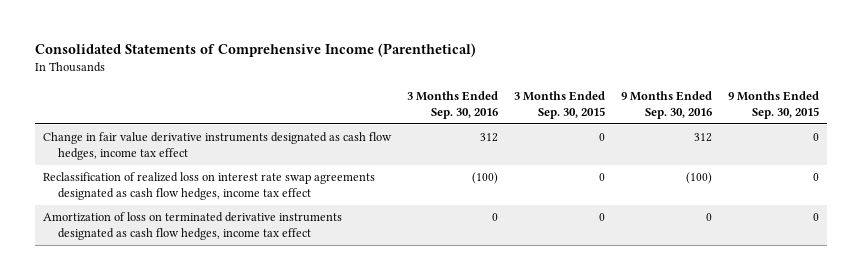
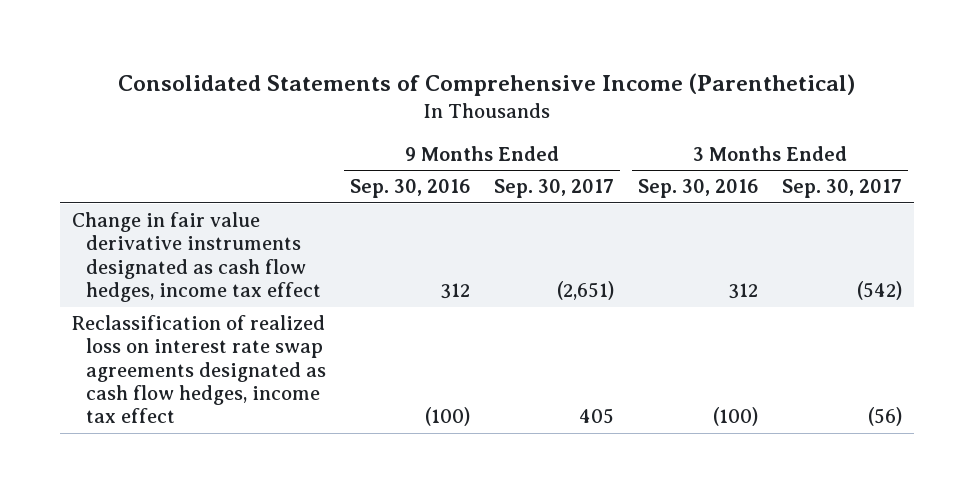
- | 3 Months Ended Sep. 30, 2016 | 3 Months Ended Sep. 30, 2015 | 9 Months Ended Sep. 30, 2016 | 9 Months Ended Sep. 30, 2015
+ | 9 Months Ended Sep. 30, 2016 | 9 Months Ended Sep. 30, 2017 | 3 Months Ended Sep. 30, 2016 | 3 Months Ended Sep. 30, 2017
- Amortization of loss on terminated derivative instruments designated as cash flow hedges, income tax effect | 0 | 0 | 0 | 0

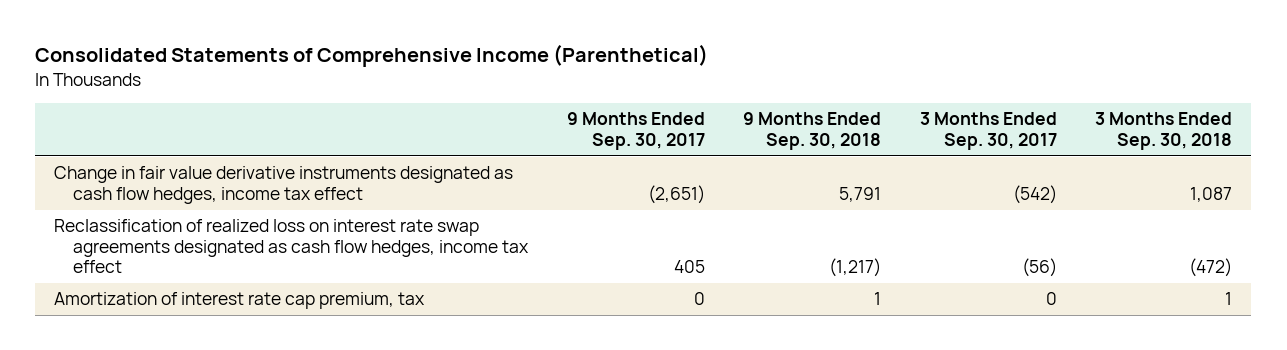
- | 9 Months Ended Sep. 30, 2016 | 9 Months Ended Sep. 30, 2017 | 3 Months Ended Sep. 30, 2016 | 3 Months Ended Sep. 30, 2017
+ | 9 Months Ended Sep. 30, 2017 | 9 Months Ended Sep. 30, 2018 | 3 Months Ended Sep. 30, 2017 | 3 Months Ended Sep. 30, 2018
+ Amortization of interest rate cap premium, tax | 0 | 1 | 0 | 1

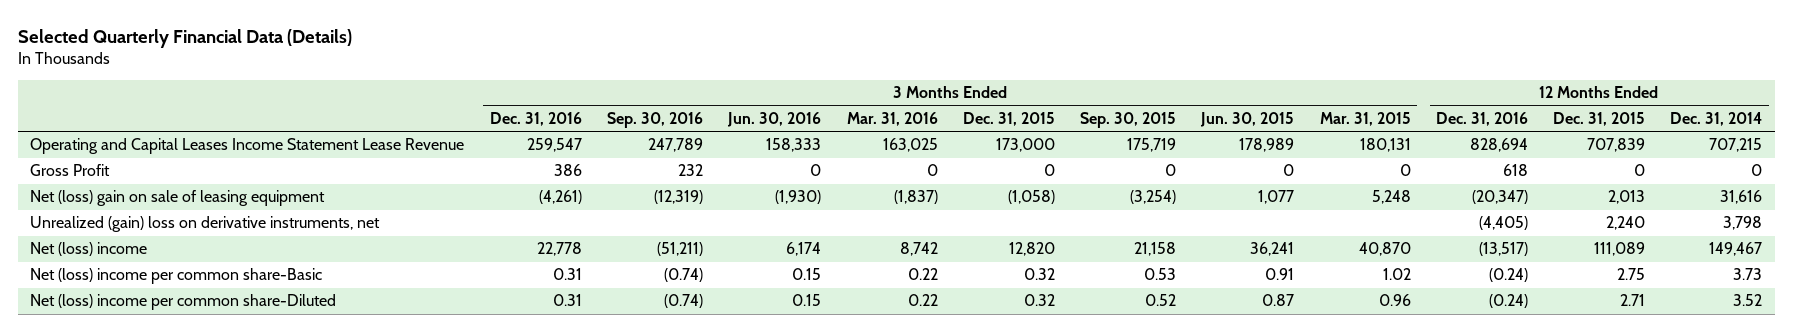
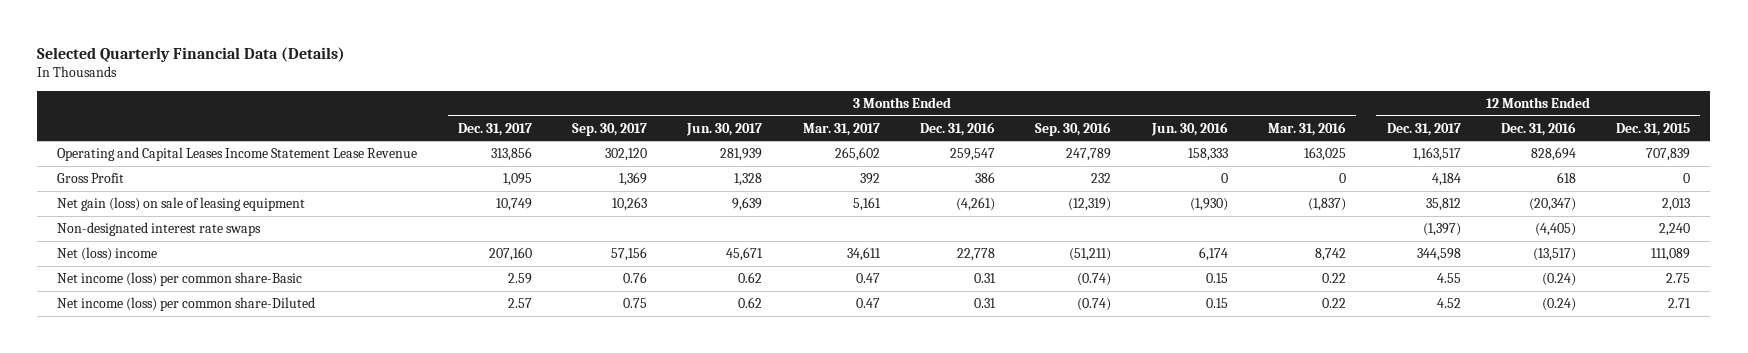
- | 3 Months Ended Dec. 31, 2016 | 3 Months Ended Sep. 30, 2016 | 3 Months Ended Jun. 30, 2016 | 3 Months Ended Mar. 31, 2016 | 3 Months Ended Dec. 31, 2015 | 3 Months Ended Sep. 30, 2015 | 3 Months Ended Jun. 30, 2015 | 3 Months Ended Mar. 31, 2015 | 12 Months Ended Dec. 31, 2016 | 12 Months Ended Dec. 31, 2015 | 12 Months Ended Dec. 31, 2014
+ | 3 Months Ended Dec. 31, 2017 | 3 Months Ended Sep. 30, 2017 | 3 Months Ended Jun. 30, 2017 | 3 Months Ended Mar. 31, 2017 | 3 Months Ended Dec. 31, 2016 | 3 Months Ended Sep. 30, 2016 | 3 Months Ended Jun. 30, 2016 | 3 Months Ended Mar. 31, 2016 | 12 Months Ended Dec. 31, 2017 | 12 Months Ended Dec. 31, 2016 | 12 Months Ended Dec. 31, 2015
- Net (loss) gain on sale of leasing equipment | (4,261) | (12,319) | (1,930) | (1,837) | (1,058) | (3,254) | 1,077 | 5,248 | (20,347) | 2,013 | 31,616
- Unrealized (gain) loss on derivative instruments, net | | | | | | | | | (4,405) | 2,240 | 3,798
+ Net gain (loss) on sale of leasing equipment | 10,749 | 10,263 | 9,639 | 5,161 | (4,261) | (12,319) | (1,930) | (1,837) | 35,812 | (20,347) | 2,013
+ Non-designated interest rate swaps | | | | | | | | | (1,397) | (4,405) | 2,240
- Net (loss) income per common share-Basic | 0.31 | (0.74) | 0.15 | 0.22 | 0.32 | 0.53 | 0.91 | 1.02 | (0.24) | 2.75 | 3.73
- Net (loss) income per common share-Diluted | 0.31 | (0.74) | 0.15 | 0.22 | 0.32 | 0.52 | 0.87 | 0.96 | (0.24) | 2.71 | 3.52
+ Net income (loss) per common share-Basic | 2.59 | 0.76 | 0.62 | 0.47 | 0.31 | (0.74) | 0.15 | 0.22 | 4.55 | (0.24) | 2.75
+ Net income (loss) per common share-Diluted | 2.57 | 0.75 | 0.62 | 0.47 | 0.31 | (0.74) | 0.15 | 0.22 | 4.52 | (0.24) | 2.71

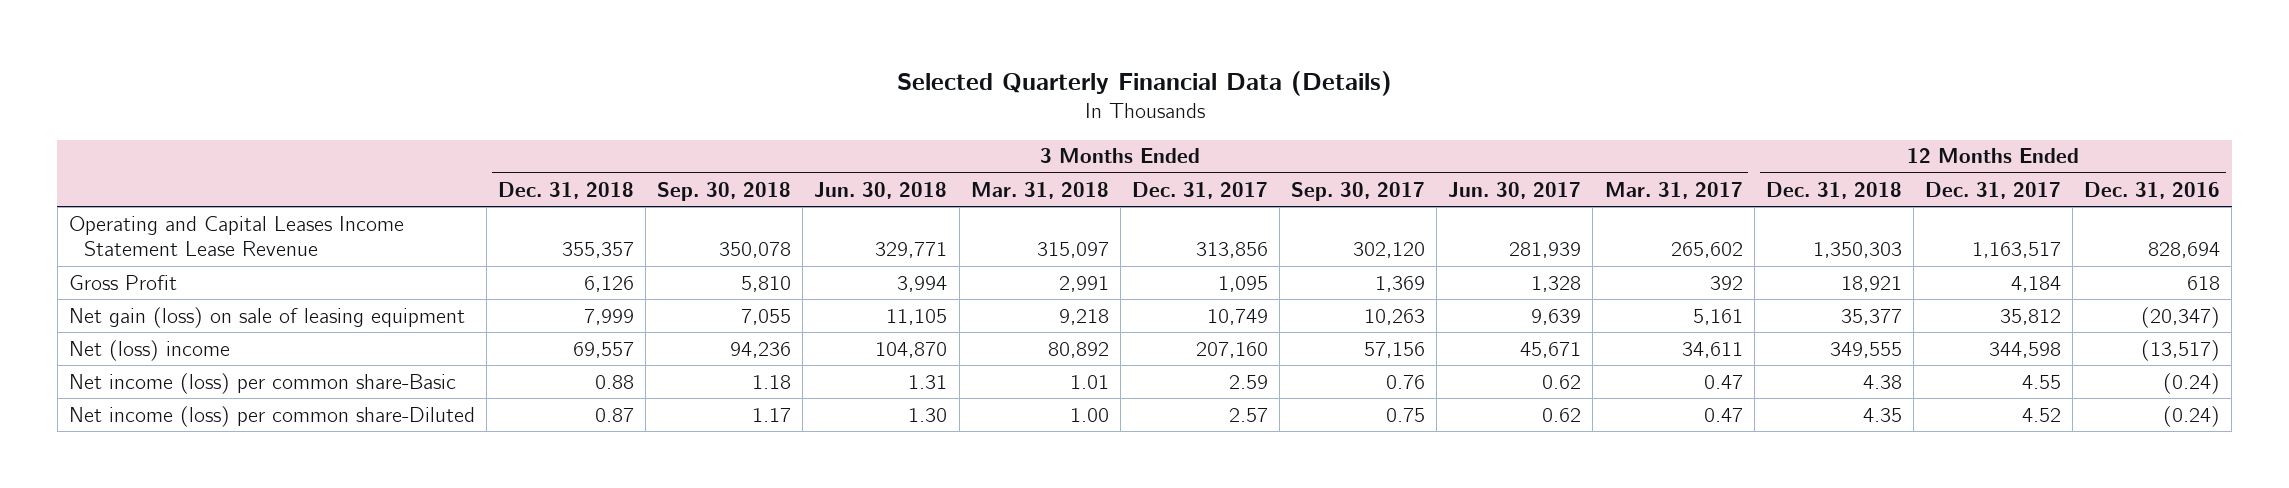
- | 3 Months Ended Dec. 31, 2017 | 3 Months Ended Sep. 30, 2017 | 3 Months Ended Jun. 30, 2017 | 3 Months Ended Mar. 31, 2017 | 3 Months Ended Dec. 31, 2016 | 3 Months Ended Sep. 30, 2016 | 3 Months Ended Jun. 30, 2016 | 3 Months Ended Mar. 31, 2016 | 12 Months Ended Dec. 31, 2017 | 12 Months Ended Dec. 31, 2016 | 12 Months Ended Dec. 31, 2015
+ | 3 Months Ended Dec. 31, 2018 | 3 Months Ended Sep. 30, 2018 | 3 Months Ended Jun. 30, 2018 | 3 Months Ended Mar. 31, 2018 | 3 Months Ended Dec. 31, 2017 | 3 Months Ended Sep. 30, 2017 | 3 Months Ended Jun. 30, 2017 | 3 Months Ended Mar. 31, 2017 | 12 Months Ended Dec. 31, 2018 | 12 Months Ended Dec. 31, 2017 | 12 Months Ended Dec. 31, 2016
- Non-designated interest rate swaps | | | | | | | | | (1,397) | (4,405) | 2,240

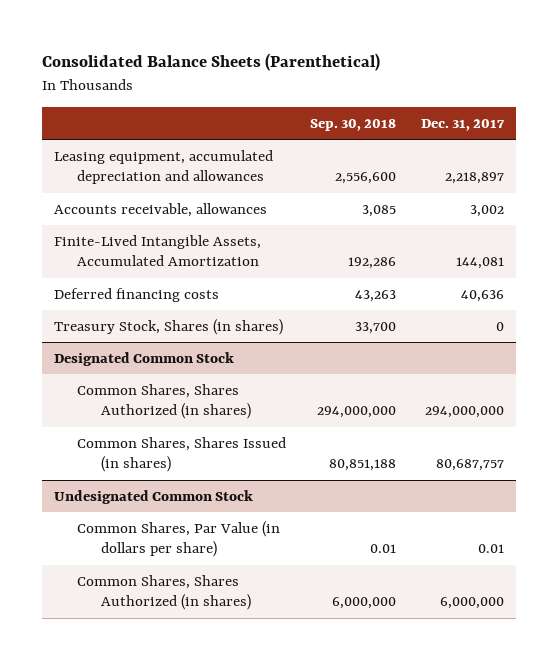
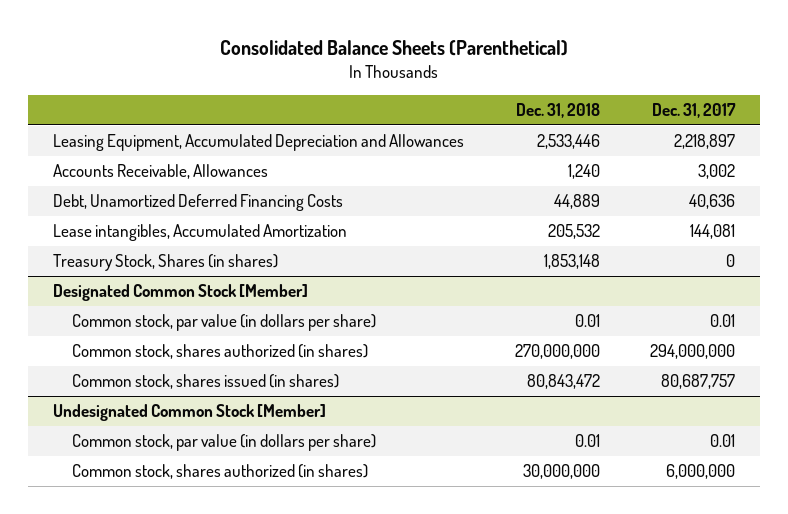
- | Sep. 30, 2018 | Dec. 31, 2017
+ | Dec. 31, 2018 | Dec. 31, 2017
- Leasing equipment, accumulated depreciation and allowances | 2,556,600 | 2,218,897
- Accounts receivable, allowances | 3,085 | 3,002
- Finite-Lived Intangible Assets, Accumulated Amortization | 192,286 | 144,081
- Deferred financing costs | 43,263 | 40,636
+ Leasing Equipment, Accumulated Depreciation and Allowances | 2,533,446 | 2,218,897
+ Accounts Receivable, Allowances | 1,240 | 3,002
+ Debt, Unamortized Deferred Financing Costs | 44,889 | 40,636
+ Lease intangibles, Accumulated Amortization | 205,532 | 144,081
- Designated Common Stock
- Common Shares, Shares Authorized (in shares) | 294,000,000 | 294,000,000
- Common Shares, Shares Issued (in shares) | 80,851,188 | 80,687,757
- Undesignated Common Stock
- Common Shares, Par Value (in dollars per share) | 0.01 | 0.01
- Common Shares, Shares Authorized (in shares) | 6,000,000 | 6,000,000
+ Designated Common Stock [Member]
+ Common stock, par value (in dollars per share) | 0.01 | 0.01
+ Common stock, shares authorized (in shares) | 270,000,000 | 294,000,000
+ Common stock, shares issued (in shares) | 80,843,472 | 80,687,757
+ Undesignated Common Stock [Member]
+ Common stock, par value (in dollars per share) | 0.01 | 0.01
+ Common stock, shares authorized (in shares) | 30,000,000 | 6,000,000

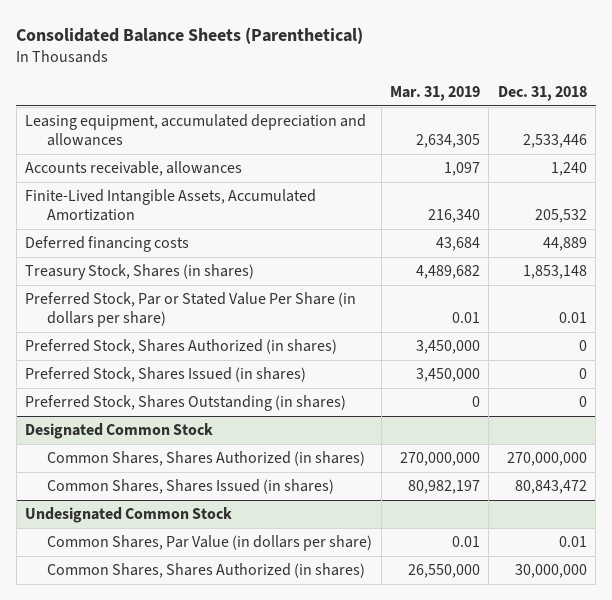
- | Dec. 31, 2018 | Dec. 31, 2017
+ | Mar. 31, 2019 | Dec. 31, 2018
- Leasing Equipment, Accumulated Depreciation and Allowances | 2,533,446 | 2,218,897
- Accounts Receivable, Allowances | 1,240 | 3,002
- Debt, Unamortized Deferred Financing Costs | 44,889 | 40,636
- Lease intangibles, Accumulated Amortization | 205,532 | 144,081
+ Leasing equipment, accumulated depreciation and allowances | 2,634,305 | 2,533,446
+ Accounts receivable, allowances | 1,097 | 1,240
+ Finite-Lived Intangible Assets, Accumulated Amortization | 216,340 | 205,532
+ Deferred financing costs | 43,684 | 44,889
- Designated Common Stock [Member]
- Common stock, par value (in dollars per share) | 0.01 | 0.01
- Common stock, shares authorized (in shares) | 270,000,000 | 294,000,000
- Common stock, shares issued (in shares) | 80,843,472 | 80,687,757
- Undesignated Common Stock [Member]
- Common stock, par value (in dollars per share) | 0.01 | 0.01
- Common stock, shares authorized (in shares) | 30,000,000 | 6,000,000
+ Preferred Stock, Par or Stated Value Per Share (in dollars per share) | 0.01 | 0.01
+ Preferred Stock, Shares Authorized (in shares) | 3,450,000 | 0
+ Preferred Stock, Shares Issued (in shares) | 3,450,000 | 0
+ Preferred Stock, Shares Outstanding (in shares) | 0 | 0
+ Designated Common Stock
+ Common Shares, Shares Authorized (in shares) | 270,000,000 | 270,000,000
+ Common Shares, Shares Issued (in shares) | 80,982,197 | 80,843,472
+ Undesignated Common Stock
+ Common Shares, Par Value (in dollars per share) | 0.01 | 0.01
+ Common Shares, Shares Authorized (in shares) | 26,550,000 | 30,000,000

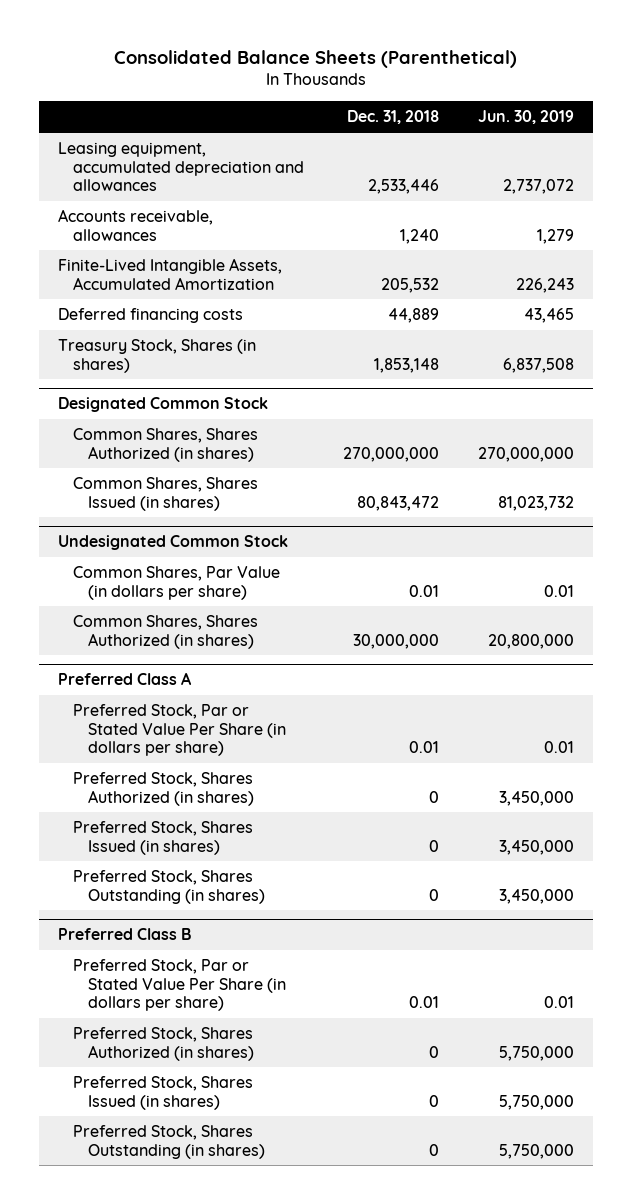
- | Mar. 31, 2019 | Dec. 31, 2018
+ | Dec. 31, 2018 | Jun. 30, 2019
- Preferred Stock, Par or Stated Value Per Share (in dollars per share) | 0.01 | 0.01
- Preferred Stock, Shares Authorized (in shares) | 3,450,000 | 0
- Preferred Stock, Shares Issued (in shares) | 3,450,000 | 0
- Preferred Stock, Shares Outstanding (in shares) | 0 | 0
+ Preferred Class A
+ Preferred Stock, Par or Stated Value Per Share (in dollars per share) | 0.01 | 0.01
+ Preferred Stock, Shares Authorized (in shares) | 0 | 3,450,000
+ Preferred Stock, Shares Issued (in shares) | 0 | 3,450,000
+ Preferred Stock, Shares Outstanding (in shares) | 0 | 3,450,000
+ Preferred Class B
+ Preferred Stock, Par or Stated Value Per Share (in dollars per share) | 0.01 | 0.01
+ Preferred Stock, Shares Authorized (in shares) | 0 | 5,750,000
+ Preferred Stock, Shares Issued (in shares) | 0 | 5,750,000
+ Preferred Stock, Shares Outstanding (in shares) | 0 | 5,750,000

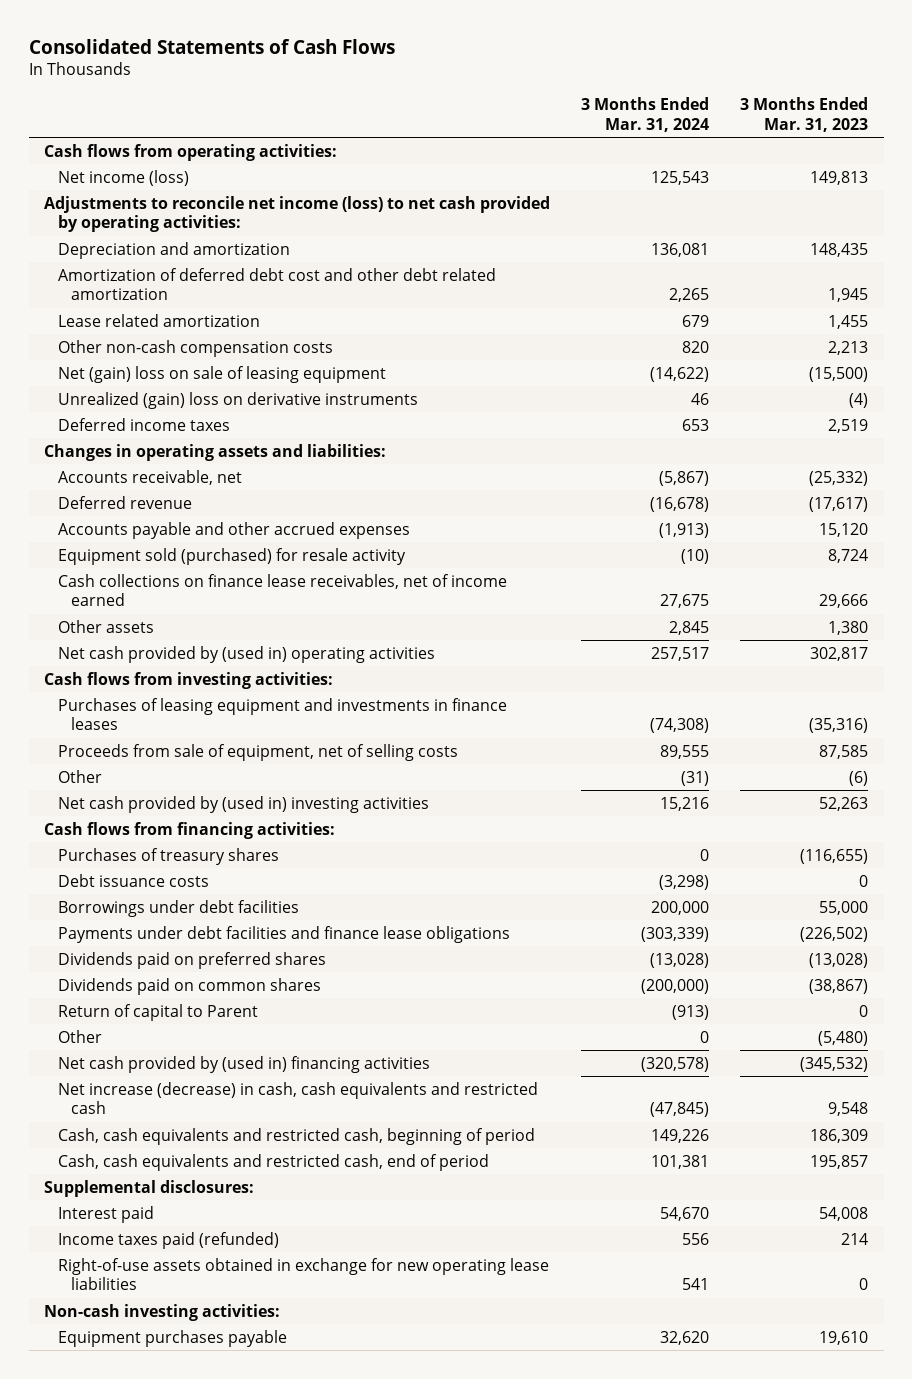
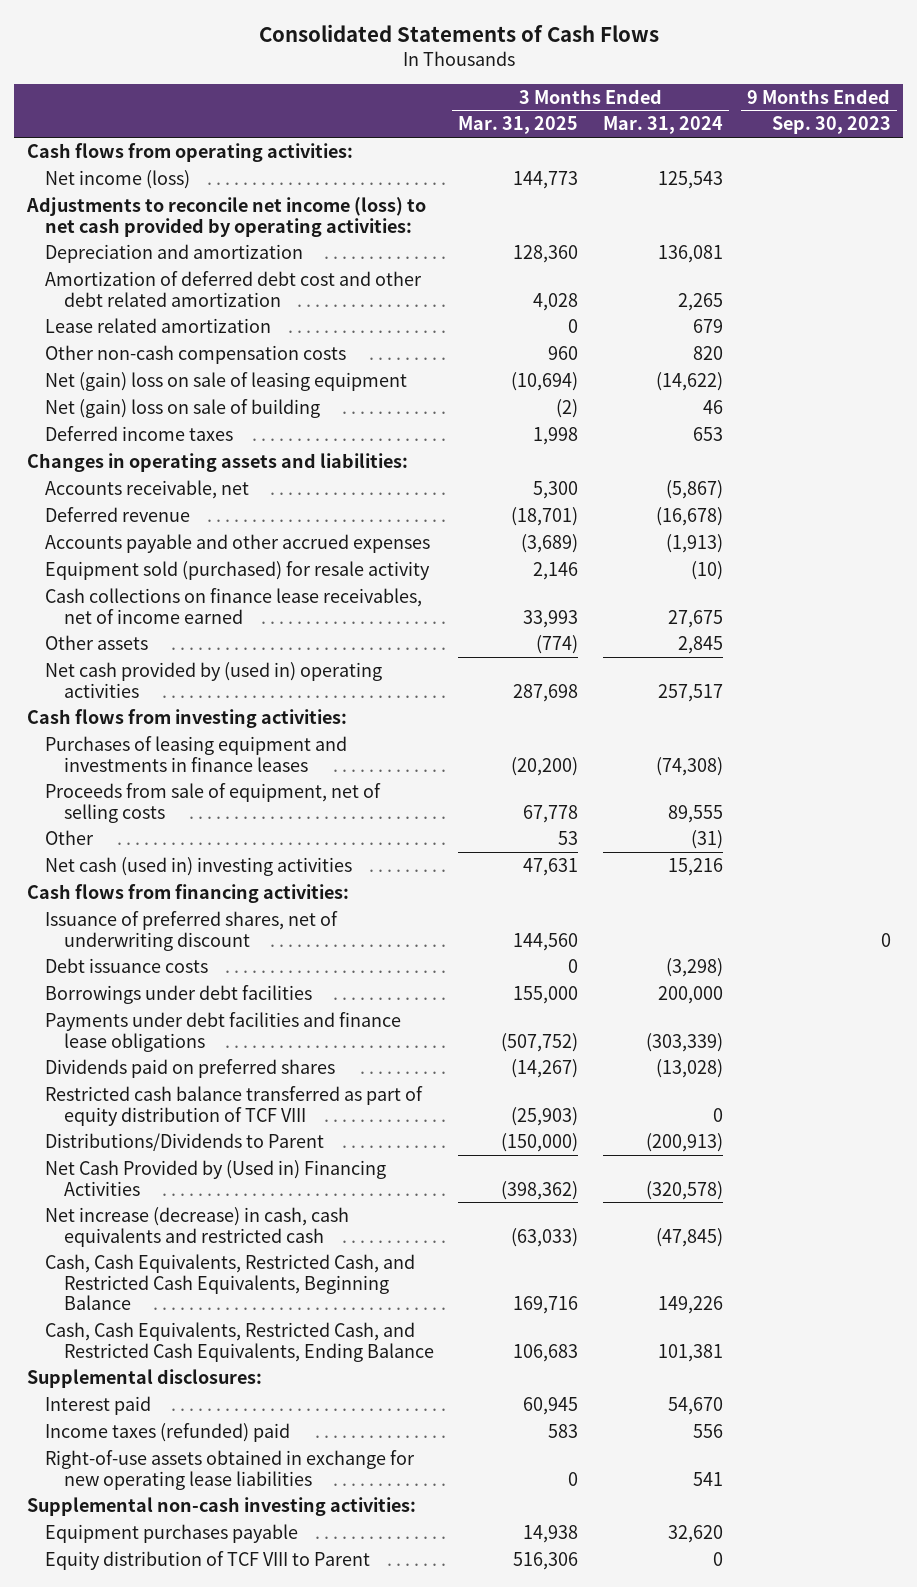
- | 3 Months Ended Mar. 31, 2024 | 3 Months Ended Mar. 31, 2023
+ | 3 Months Ended Mar. 31, 2025 | 3 Months Ended Mar. 31, 2024 | 9 Months Ended Sep. 30, 2023
- Unrealized (gain) loss on derivative instruments | 46 | (4)
+ Net (gain) loss on sale of building | (2) | 46 |
- Net cash provided by (used in) investing activities | 15,216 | 52,263
+ Net cash (used in) investing activities | 47,631 | 15,216 |
- Purchases of treasury shares | 0 | (116,655)
+ Issuance of preferred shares, net of underwriting discount | 144,560 | | 0
- Dividends paid on common shares | (200,000) | (38,867)
- Return of capital to Parent | (913) | 0
- Other | 0 | (5,480)
- Net cash provided by (used in) financing activities | (320,578) | (345,532)
+ Restricted cash balance transferred as part of equity distribution of TCF VIII | (25,903) | 0 |
+ Distributions/Dividends to Parent | (150,000) | (200,913) |
+ Net Cash Provided by (Used in) Financing Activities | (398,362) | (320,578) |
- Cash, cash equivalents and restricted cash, beginning of period | 149,226 | 186,309
- Cash, cash equivalents and restricted cash, end of period | 101,381 | 195,857
+ Cash, Cash Equivalents, Restricted Cash, and Restricted Cash Equivalents, Beginning Balance | 169,716 | 149,226 |
+ Cash, Cash Equivalents, Restricted Cash, and Restricted Cash Equivalents, Ending Balance | 106,683 | 101,381 |
- Income taxes paid (refunded) | 556 | 214
+ Income taxes (refunded) paid | 583 | 556 |
- Non-cash investing activities:
+ Supplemental non-cash investing activities:
+ Equity distribution of TCF VIII to Parent | 516,306 | 0 |

